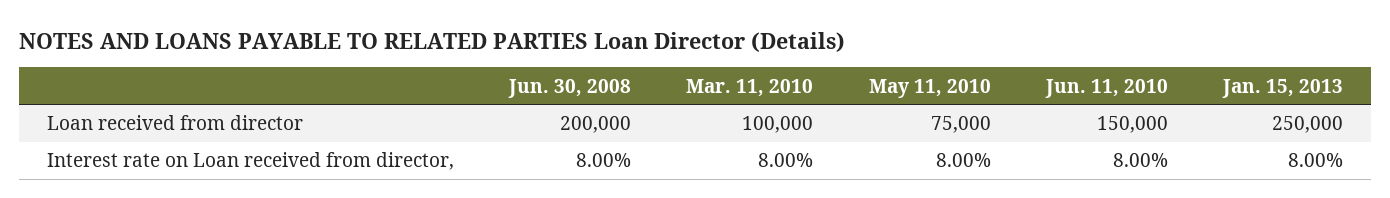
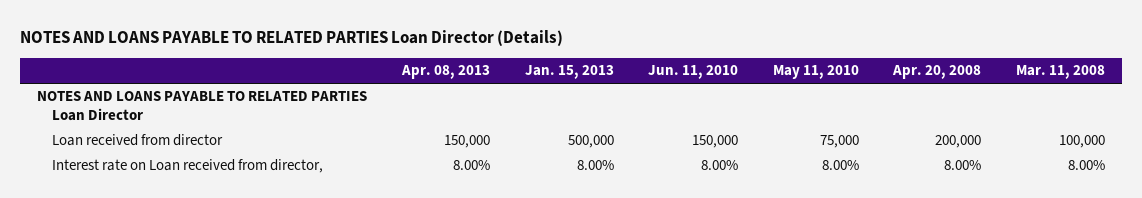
- | Jun. 30, 2008 | Mar. 11, 2010 | May 11, 2010 | Jun. 11, 2010 | Jan. 15, 2013
+ | Apr. 08, 2013 | Jan. 15, 2013 | Jun. 11, 2010 | May 11, 2010 | Apr. 20, 2008 | Mar. 11, 2008
- Loan received from director | 200,000 | 100,000 | 75,000 | 150,000 | 250,000
+ NOTES AND LOANS PAYABLE TO RELATED PARTIES Loan Director
+ Loan received from director | 150,000 | 500,000 | 150,000 | 75,000 | 200,000 | 100,000

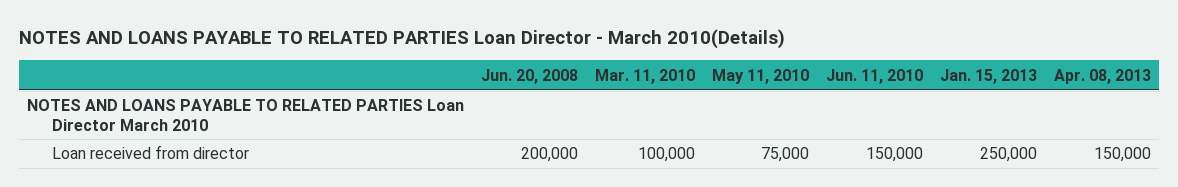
- NOTES AND LOANS PAYABLE TO RELATED PARTIES Loan Director (Details)
+ NOTES AND LOANS PAYABLE TO RELATED PARTIES Loan Director - March 2010(Details)
- | Apr. 08, 2013 | Jan. 15, 2013 | Jun. 11, 2010 | May 11, 2010 | Apr. 20, 2008 | Mar. 11, 2008
+ | Jun. 20, 2008 | Mar. 11, 2010 | May 11, 2010 | Jun. 11, 2010 | Jan. 15, 2013 | Apr. 08, 2013
- NOTES AND LOANS PAYABLE TO RELATED PARTIES Loan Director
- Loan received from director | 150,000 | 500,000 | 150,000 | 75,000 | 200,000 | 100,000
- Interest rate on Loan received from director, | 8.00% | 8.00% | 8.00% | 8.00% | 8.00% | 8.00%
+ NOTES AND LOANS PAYABLE TO RELATED PARTIES Loan Director March 2010
+ Loan received from director | 200,000 | 100,000 | 75,000 | 150,000 | 250,000 | 150,000

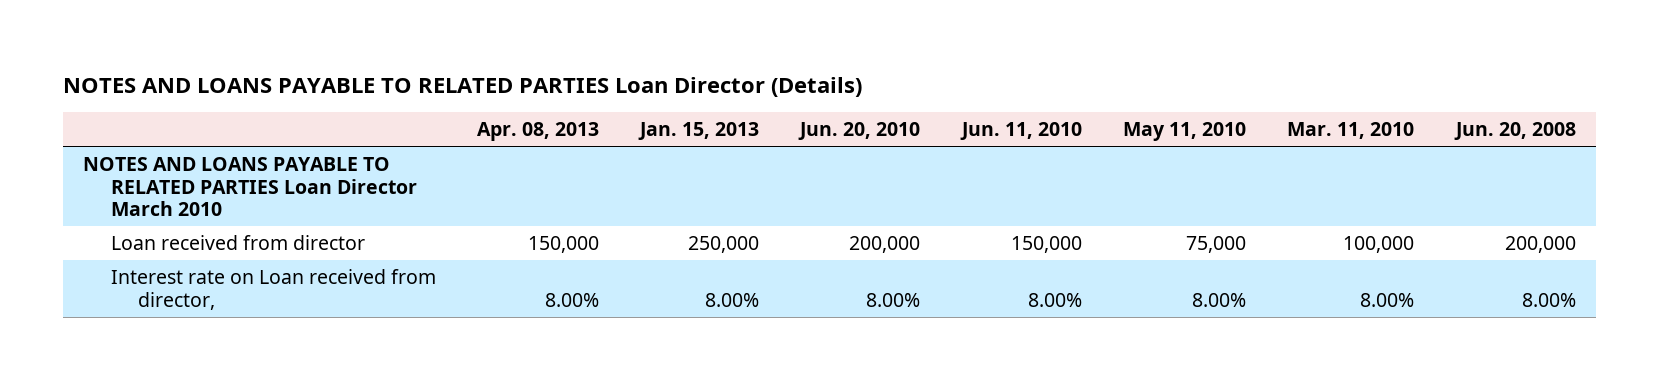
- NOTES AND LOANS PAYABLE TO RELATED PARTIES Loan Director - March 2010(Details)
+ NOTES AND LOANS PAYABLE TO RELATED PARTIES Loan Director (Details)
- | Jun. 20, 2008 | Mar. 11, 2010 | May 11, 2010 | Jun. 11, 2010 | Jan. 15, 2013 | Apr. 08, 2013
+ | Apr. 08, 2013 | Jan. 15, 2013 | Jun. 20, 2010 | Jun. 11, 2010 | May 11, 2010 | Mar. 11, 2010 | Jun. 20, 2008
+ Interest rate on Loan received from director, | 8.00% | 8.00% | 8.00% | 8.00% | 8.00% | 8.00% | 8.00%

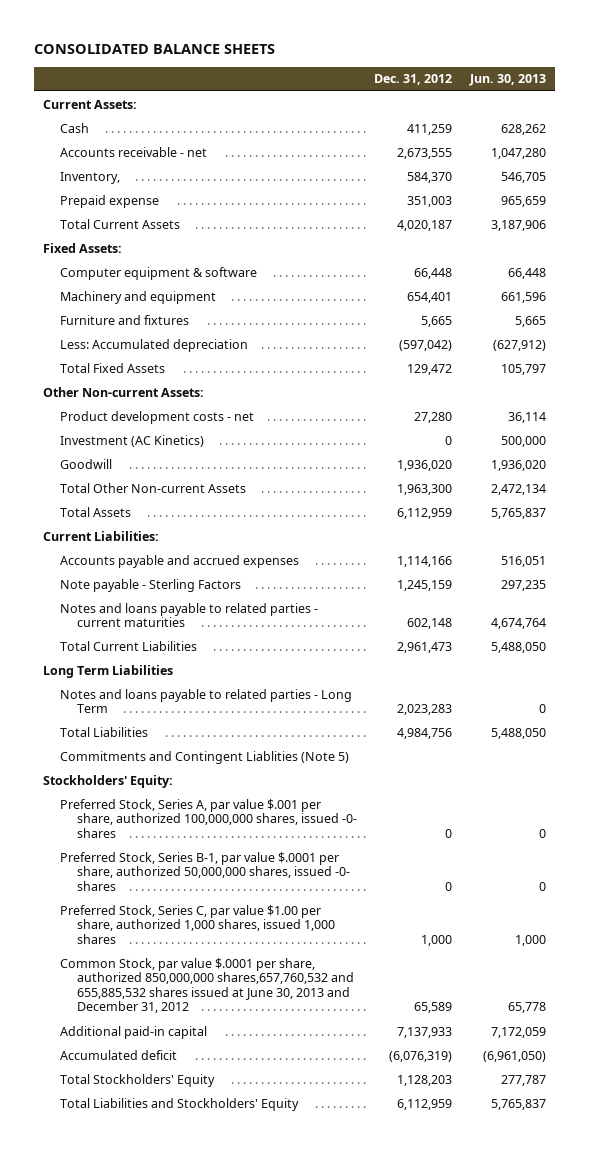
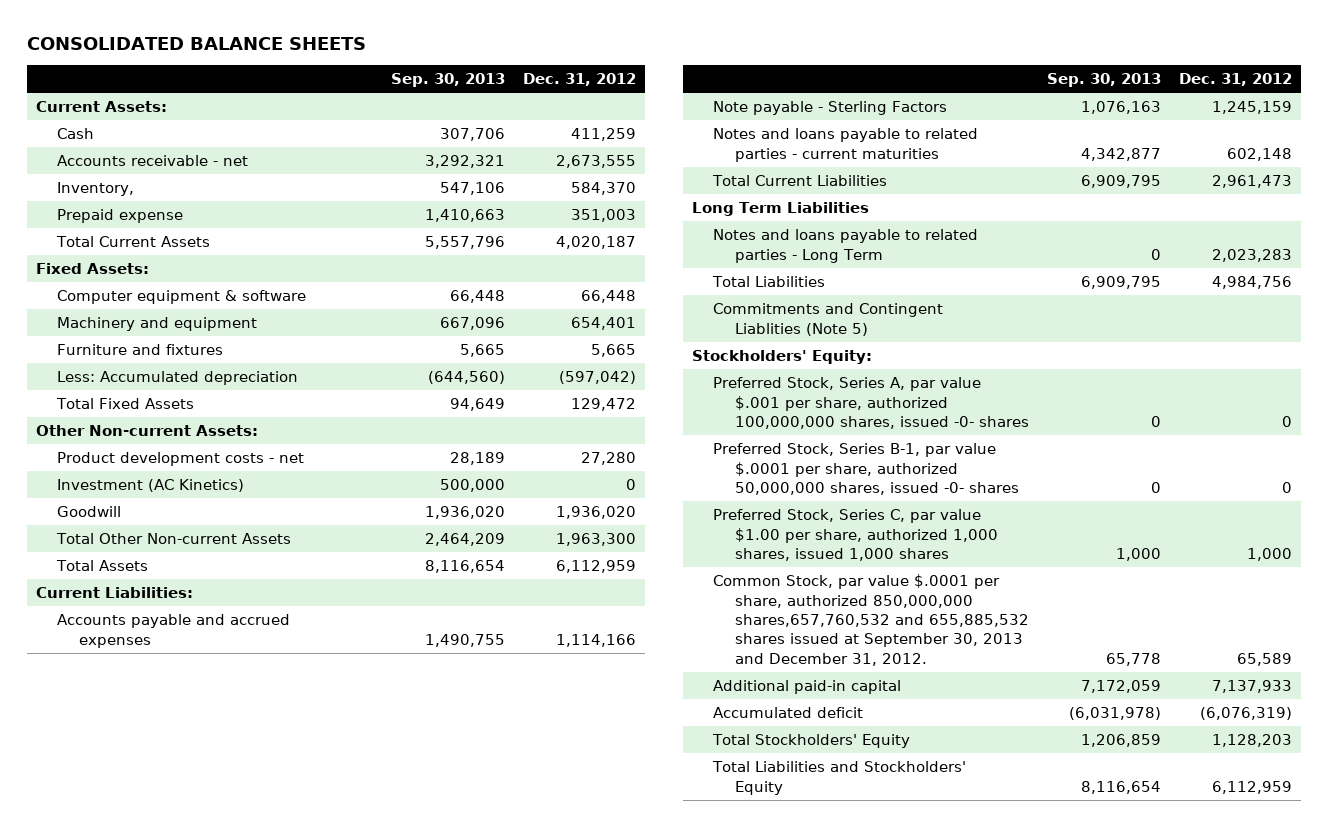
- | Dec. 31, 2012 | Jun. 30, 2013
+ | Sep. 30, 2013 | Dec. 31, 2012
- Common Stock, par value $.0001 per share, authorized 850,000,000 shares,657,760,532 and 655,885,532 shares issued at June 30, 2013 and December 31, 2012 | 65,589 | 65,778
+ Common Stock, par value $.0001 per share, authorized 850,000,000 shares,657,760,532 and 655,885,532 shares issued at September 30, 2013 and December 31, 2012. | 65,778 | 65,589

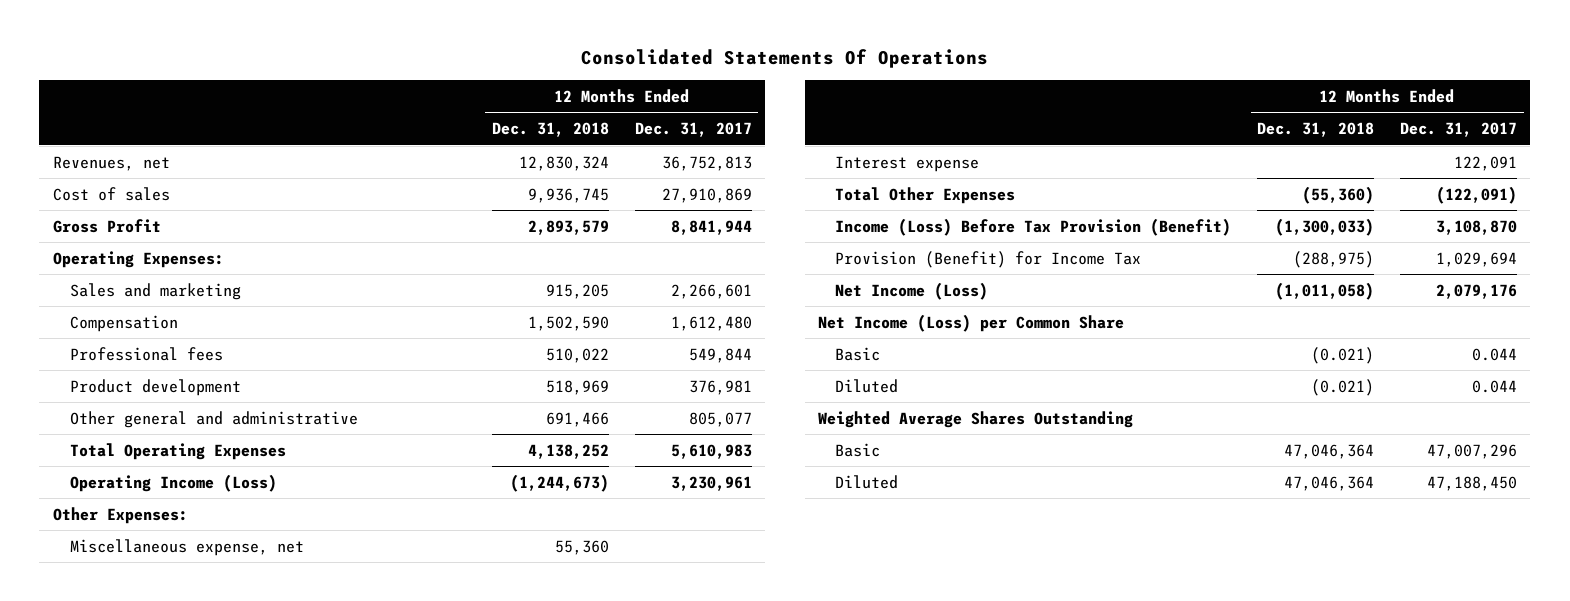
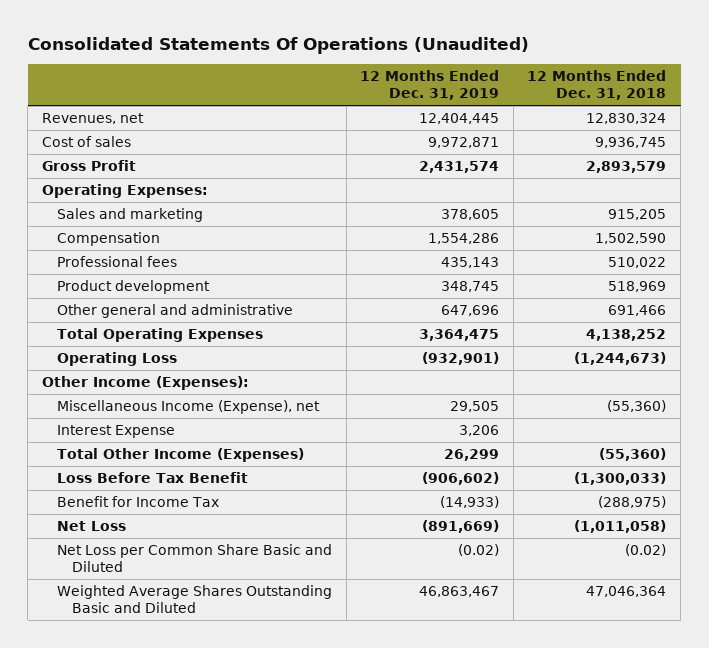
- Consolidated Statements Of Operations
+ Consolidated Statements Of Operations (Unaudited)
- | 12 Months Ended Dec. 31, 2018 | 12 Months Ended Dec. 31, 2017
+ | 12 Months Ended Dec. 31, 2019 | 12 Months Ended Dec. 31, 2018
- Operating Income (Loss) | (1,244,673) | 3,230,961
- Other Expenses:
- Miscellaneous expense, net | 55,360 |
- Interest expense | | 122,091
- Total Other Expenses | (55,360) | (122,091)
- Income (Loss) Before Tax Provision (Benefit) | (1,300,033) | 3,108,870
- Provision (Benefit) for Income Tax | (288,975) | 1,029,694
- Net Income (Loss) | (1,011,058) | 2,079,176
- Net Income (Loss) per Common Share
- Basic | (0.021) | 0.044
- Diluted | (0.021) | 0.044
- Weighted Average Shares Outstanding
- Basic | 47,046,364 | 47,007,296
- Diluted | 47,046,364 | 47,188,450
+ Operating Loss | (932,901) | (1,244,673)
+ Other Income (Expenses):
+ Miscellaneous Income (Expense), net | 29,505 | (55,360)
+ Interest Expense | 3,206 |
+ Total Other Income (Expenses) | 26,299 | (55,360)
+ Loss Before Tax Benefit | (906,602) | (1,300,033)
+ Benefit for Income Tax | (14,933) | (288,975)
+ Net Loss | (891,669) | (1,011,058)
+ Net Loss per Common Share Basic and Diluted | (0.02) | (0.02)
+ Weighted Average Shares Outstanding Basic and Diluted | 46,863,467 | 47,046,364

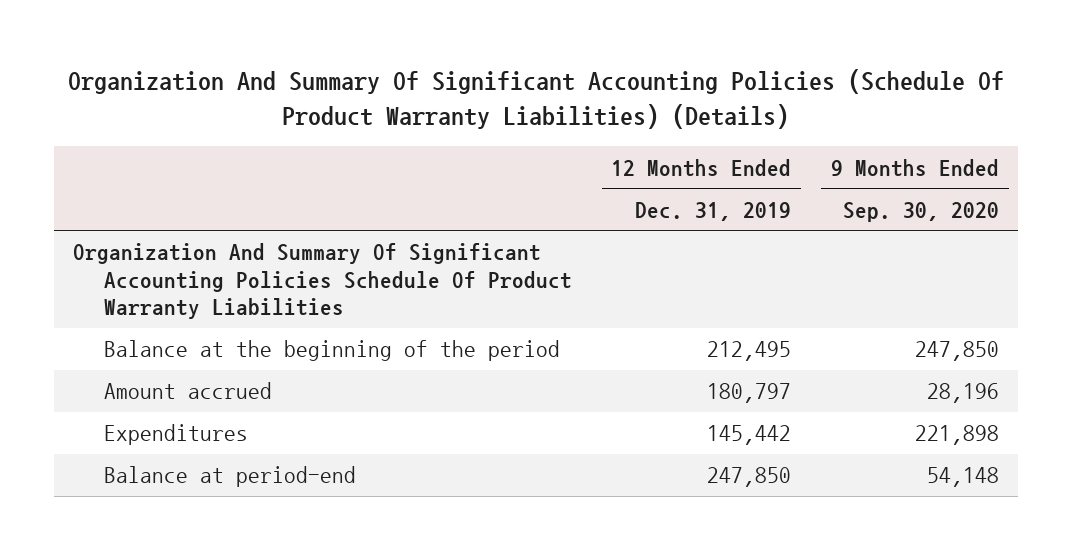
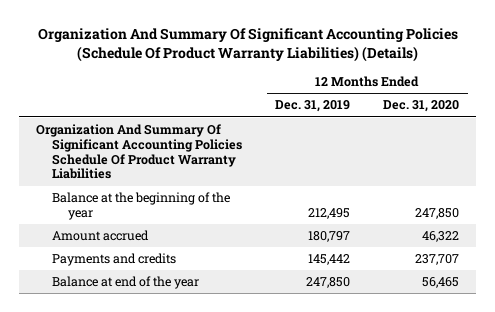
- | 12 Months Ended Dec. 31, 2019 | 9 Months Ended Sep. 30, 2020
+ | 12 Months Ended Dec. 31, 2019 | 12 Months Ended Dec. 31, 2020
- Balance at the beginning of the period | 212,495 | 247,850
+ Balance at the beginning of the year | 212,495 | 247,850
- Expenditures | 145,442 | 221,898
- Balance at period-end | 247,850 | 54,148
+ Payments and credits | 145,442 | 237,707
+ Balance at end of the year | 247,850 | 56,465

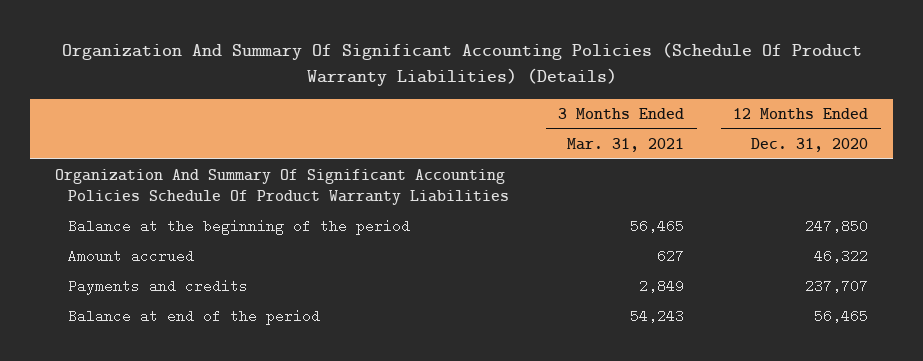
- | 12 Months Ended Dec. 31, 2019 | 12 Months Ended Dec. 31, 2020
+ | 3 Months Ended Mar. 31, 2021 | 12 Months Ended Dec. 31, 2020
- Balance at the beginning of the year | 212,495 | 247,850
+ Balance at the beginning of the period | 56,465 | 247,850
- Balance at end of the year | 247,850 | 56,465
+ Balance at end of the period | 54,243 | 56,465

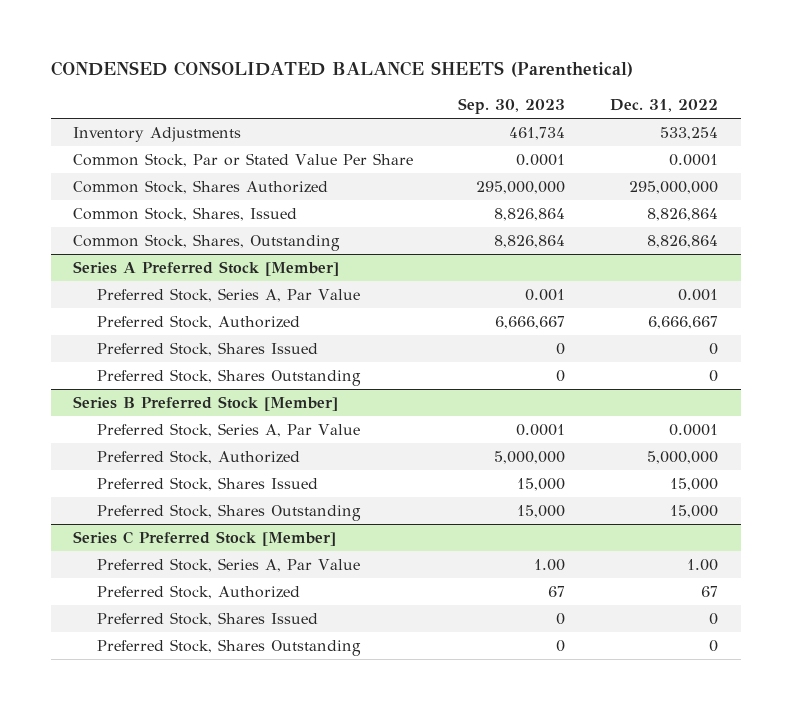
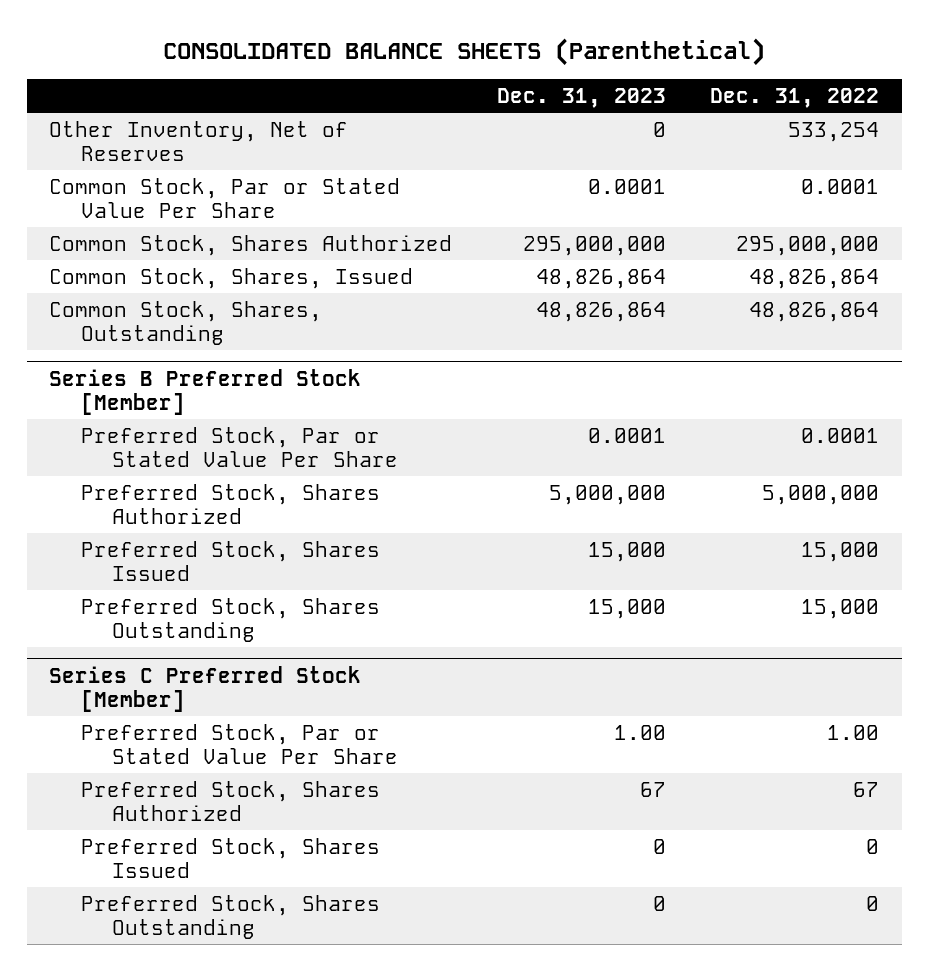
- CONDENSED CONSOLIDATED BALANCE SHEETS (Parenthetical)
+ CONSOLIDATED BALANCE SHEETS (Parenthetical)
- | Sep. 30, 2023 | Dec. 31, 2022
+ | Dec. 31, 2023 | Dec. 31, 2022
- Inventory Adjustments | 461,734 | 533,254
+ Other Inventory, Net of Reserves | 0 | 533,254
- Common Stock, Shares, Issued | 8,826,864 | 8,826,864
- Common Stock, Shares, Outstanding | 8,826,864 | 8,826,864
- Series A Preferred Stock [Member]
- Preferred Stock, Series A, Par Value | 0.001 | 0.001
- Preferred Stock, Authorized | 6,666,667 | 6,666,667
- Preferred Stock, Shares Issued | 0 | 0
- Preferred Stock, Shares Outstanding | 0 | 0
+ Common Stock, Shares, Issued | 48,826,864 | 48,826,864
+ Common Stock, Shares, Outstanding | 48,826,864 | 48,826,864
@ Series B Preferred Stock [Member]
- Preferred Stock, Series A, Par Value | 0.0001 | 0.0001
- Preferred Stock, Authorized | 5,000,000 | 5,000,000
+ Preferred Stock, Par or Stated Value Per Share | 0.0001 | 0.0001
+ Preferred Stock, Shares Authorized | 5,000,000 | 5,000,000
@ Series C Preferred Stock [Member]
- Preferred Stock, Series A, Par Value | 1.00 | 1.00
- Preferred Stock, Authorized | 67 | 67
+ Preferred Stock, Par or Stated Value Per Share | 1.00 | 1.00
+ Preferred Stock, Shares Authorized | 67 | 67

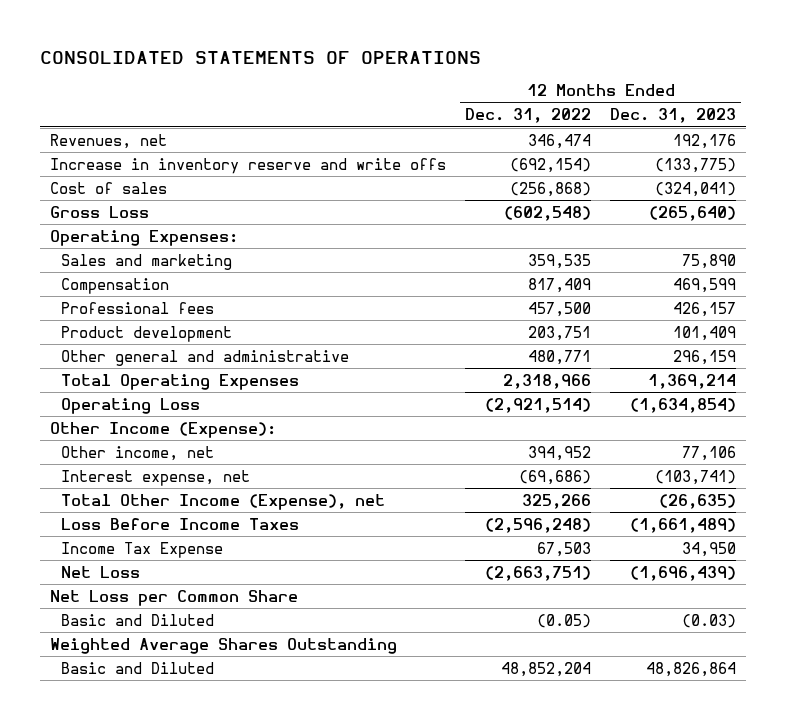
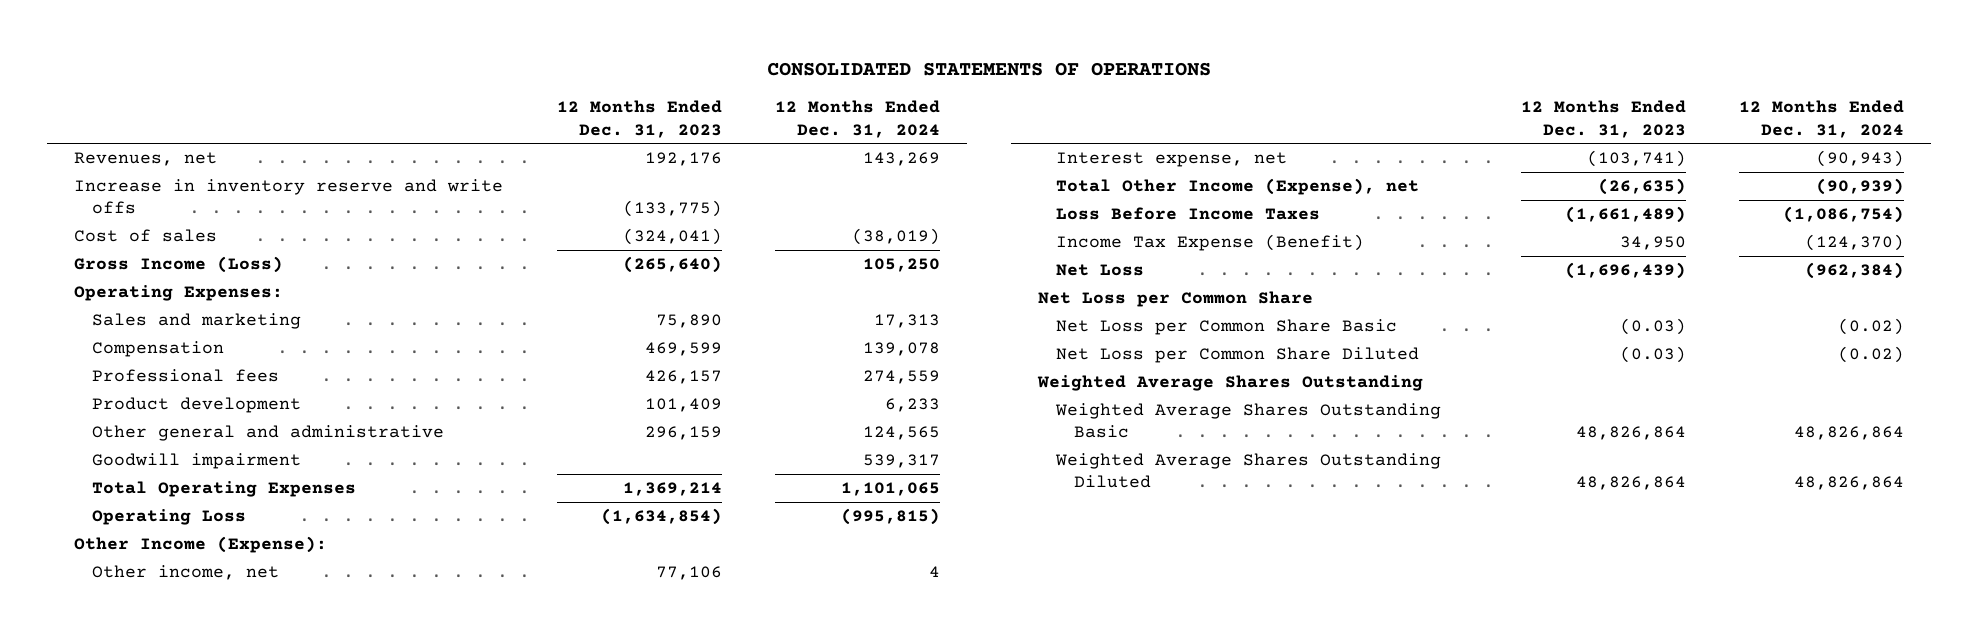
- | 12 Months Ended Dec. 31, 2022 | 12 Months Ended Dec. 31, 2023
+ | 12 Months Ended Dec. 31, 2023 | 12 Months Ended Dec. 31, 2024
- Gross Loss | (602,548) | (265,640)
+ Gross Income (Loss) | (265,640) | 105,250
+ Goodwill impairment | | 539,317
- Income Tax Expense | 67,503 | 34,950
+ Income Tax Expense (Benefit) | 34,950 | (124,370)
- Basic and Diluted | (0.05) | (0.03)
+ Net Loss per Common Share Basic | (0.03) | (0.02)
+ Net Loss per Common Share Diluted | (0.03) | (0.02)
- Basic and Diluted | 48,852,204 | 48,826,864
+ Weighted Average Shares Outstanding Basic | 48,826,864 | 48,826,864
+ Weighted Average Shares Outstanding Diluted | 48,826,864 | 48,826,864

